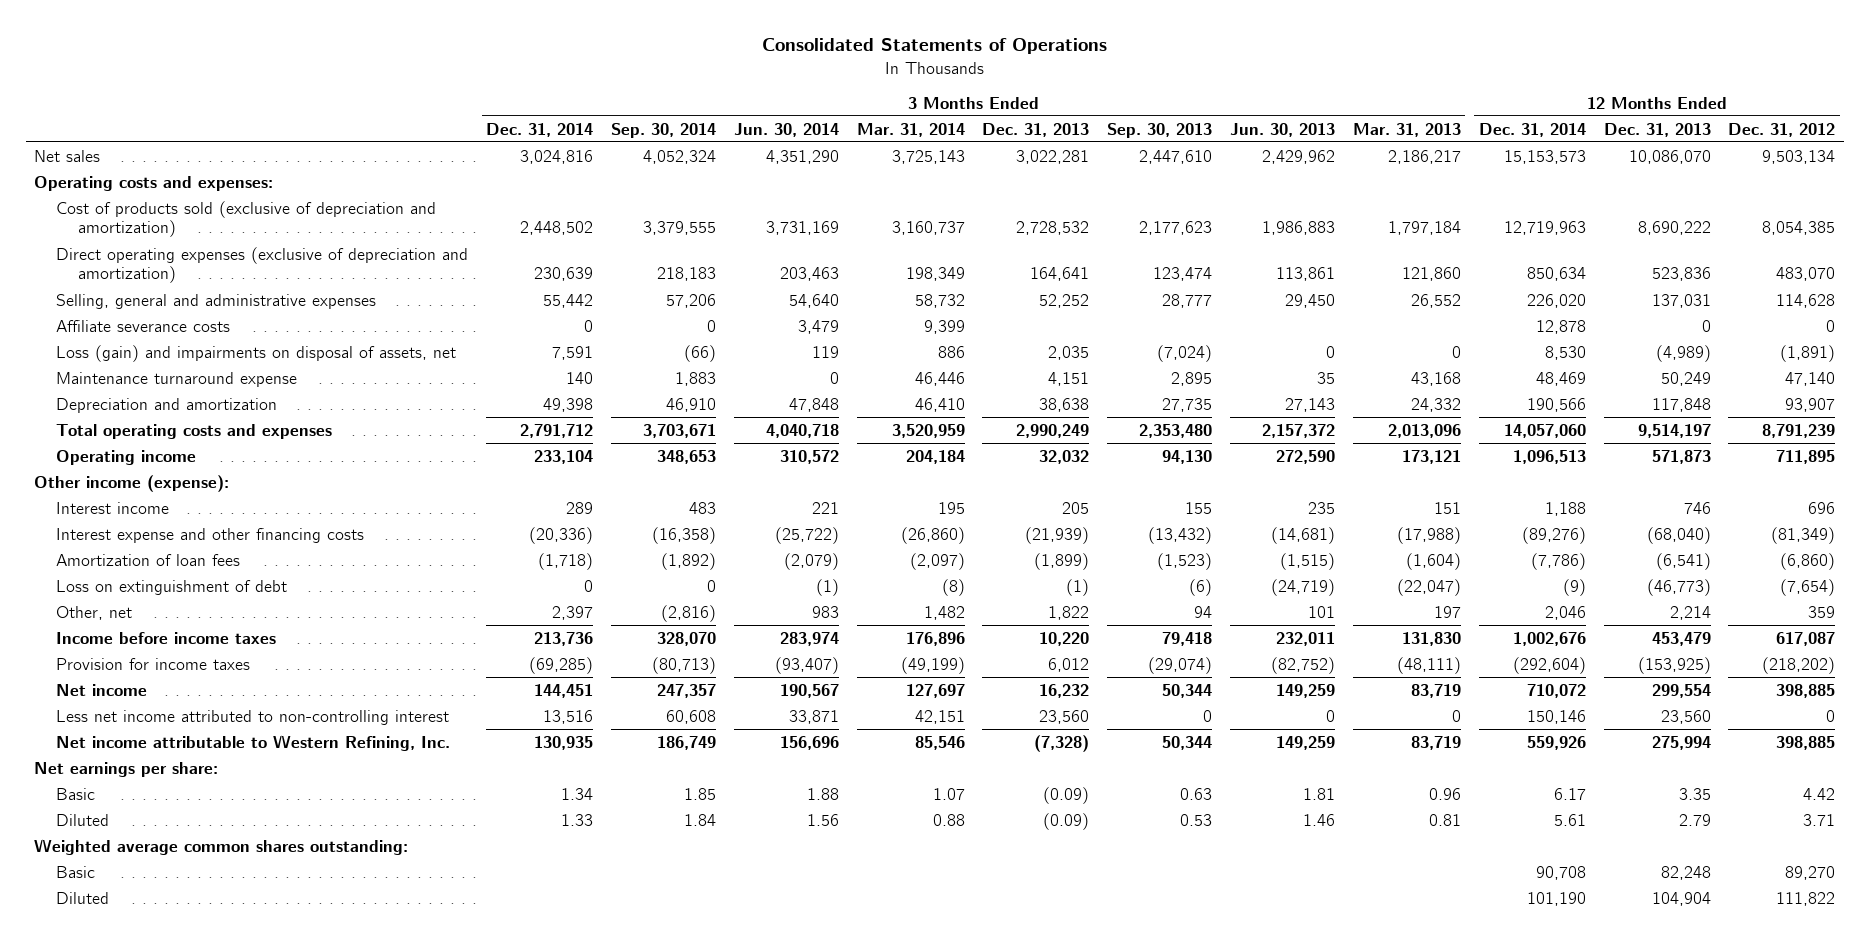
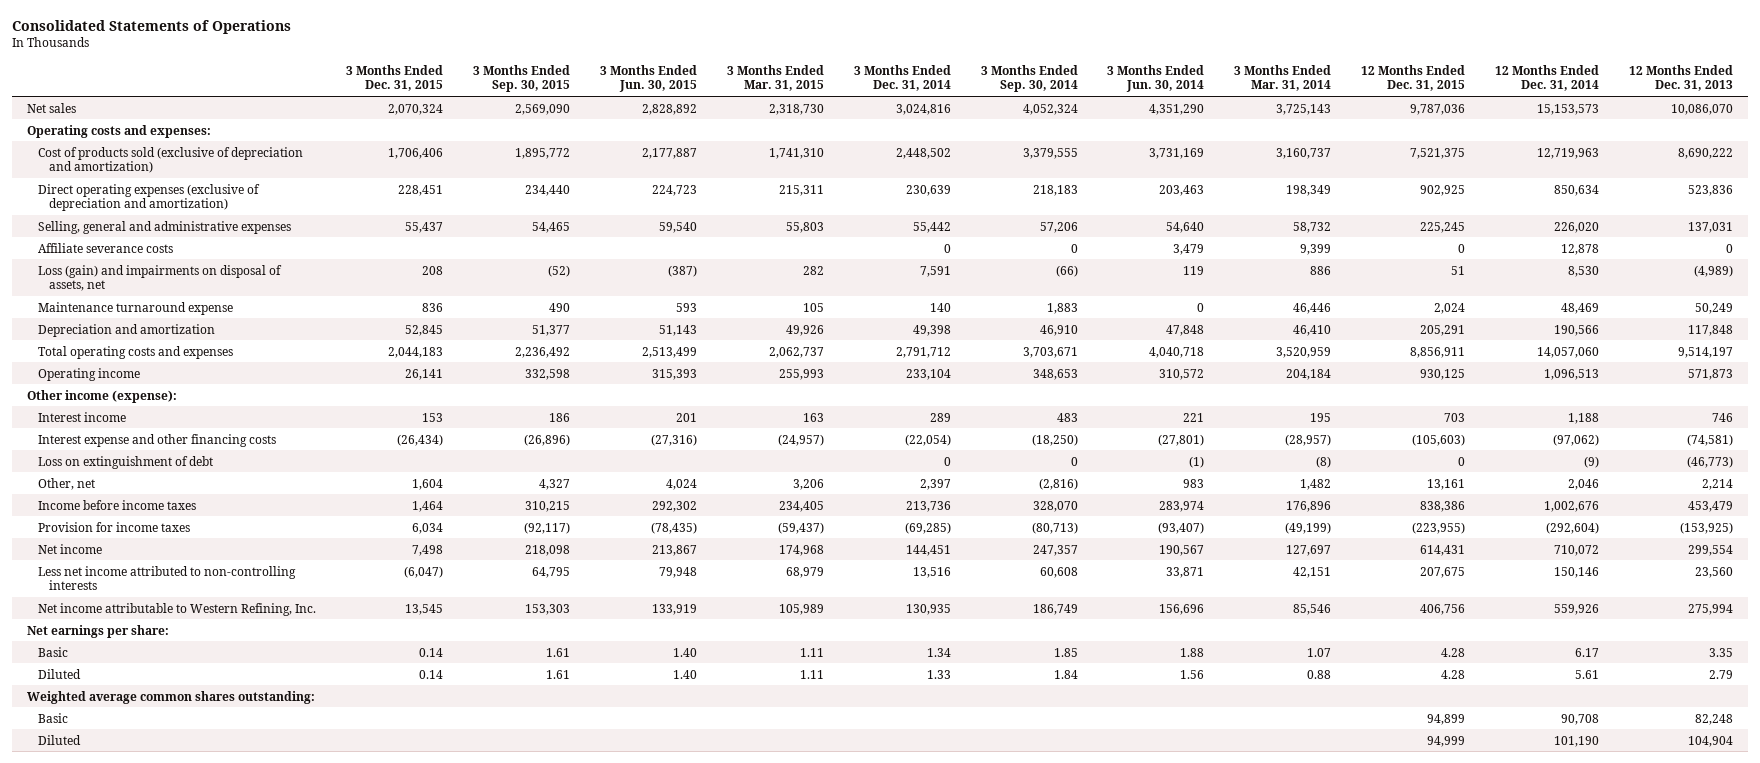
- | 3 Months Ended Dec. 31, 2014 | 3 Months Ended Sep. 30, 2014 | 3 Months Ended Jun. 30, 2014 | 3 Months Ended Mar. 31, 2014 | 3 Months Ended Dec. 31, 2013 | 3 Months Ended Sep. 30, 2013 | 3 Months Ended Jun. 30, 2013 | 3 Months Ended Mar. 31, 2013 | 12 Months Ended Dec. 31, 2014 | 12 Months Ended Dec. 31, 2013 | 12 Months Ended Dec. 31, 2012
+ | 3 Months Ended Dec. 31, 2015 | 3 Months Ended Sep. 30, 2015 | 3 Months Ended Jun. 30, 2015 | 3 Months Ended Mar. 31, 2015 | 3 Months Ended Dec. 31, 2014 | 3 Months Ended Sep. 30, 2014 | 3 Months Ended Jun. 30, 2014 | 3 Months Ended Mar. 31, 2014 | 12 Months Ended Dec. 31, 2015 | 12 Months Ended Dec. 31, 2014 | 12 Months Ended Dec. 31, 2013
- Interest expense and other financing costs | (20,336) | (16,358) | (25,722) | (26,860) | (21,939) | (13,432) | (14,681) | (17,988) | (89,276) | (68,040) | (81,349)
- Amortization of loan fees | (1,718) | (1,892) | (2,079) | (2,097) | (1,899) | (1,523) | (1,515) | (1,604) | (7,786) | (6,541) | (6,860)
+ Interest expense and other financing costs | (26,434) | (26,896) | (27,316) | (24,957) | (22,054) | (18,250) | (27,801) | (28,957) | (105,603) | (97,062) | (74,581)
- Less net income attributed to non-controlling interest | 13,516 | 60,608 | 33,871 | 42,151 | 23,560 | 0 | 0 | 0 | 150,146 | 23,560 | 0
+ Less net income attributed to non-controlling interests | (6,047) | 64,795 | 79,948 | 68,979 | 13,516 | 60,608 | 33,871 | 42,151 | 207,675 | 150,146 | 23,560

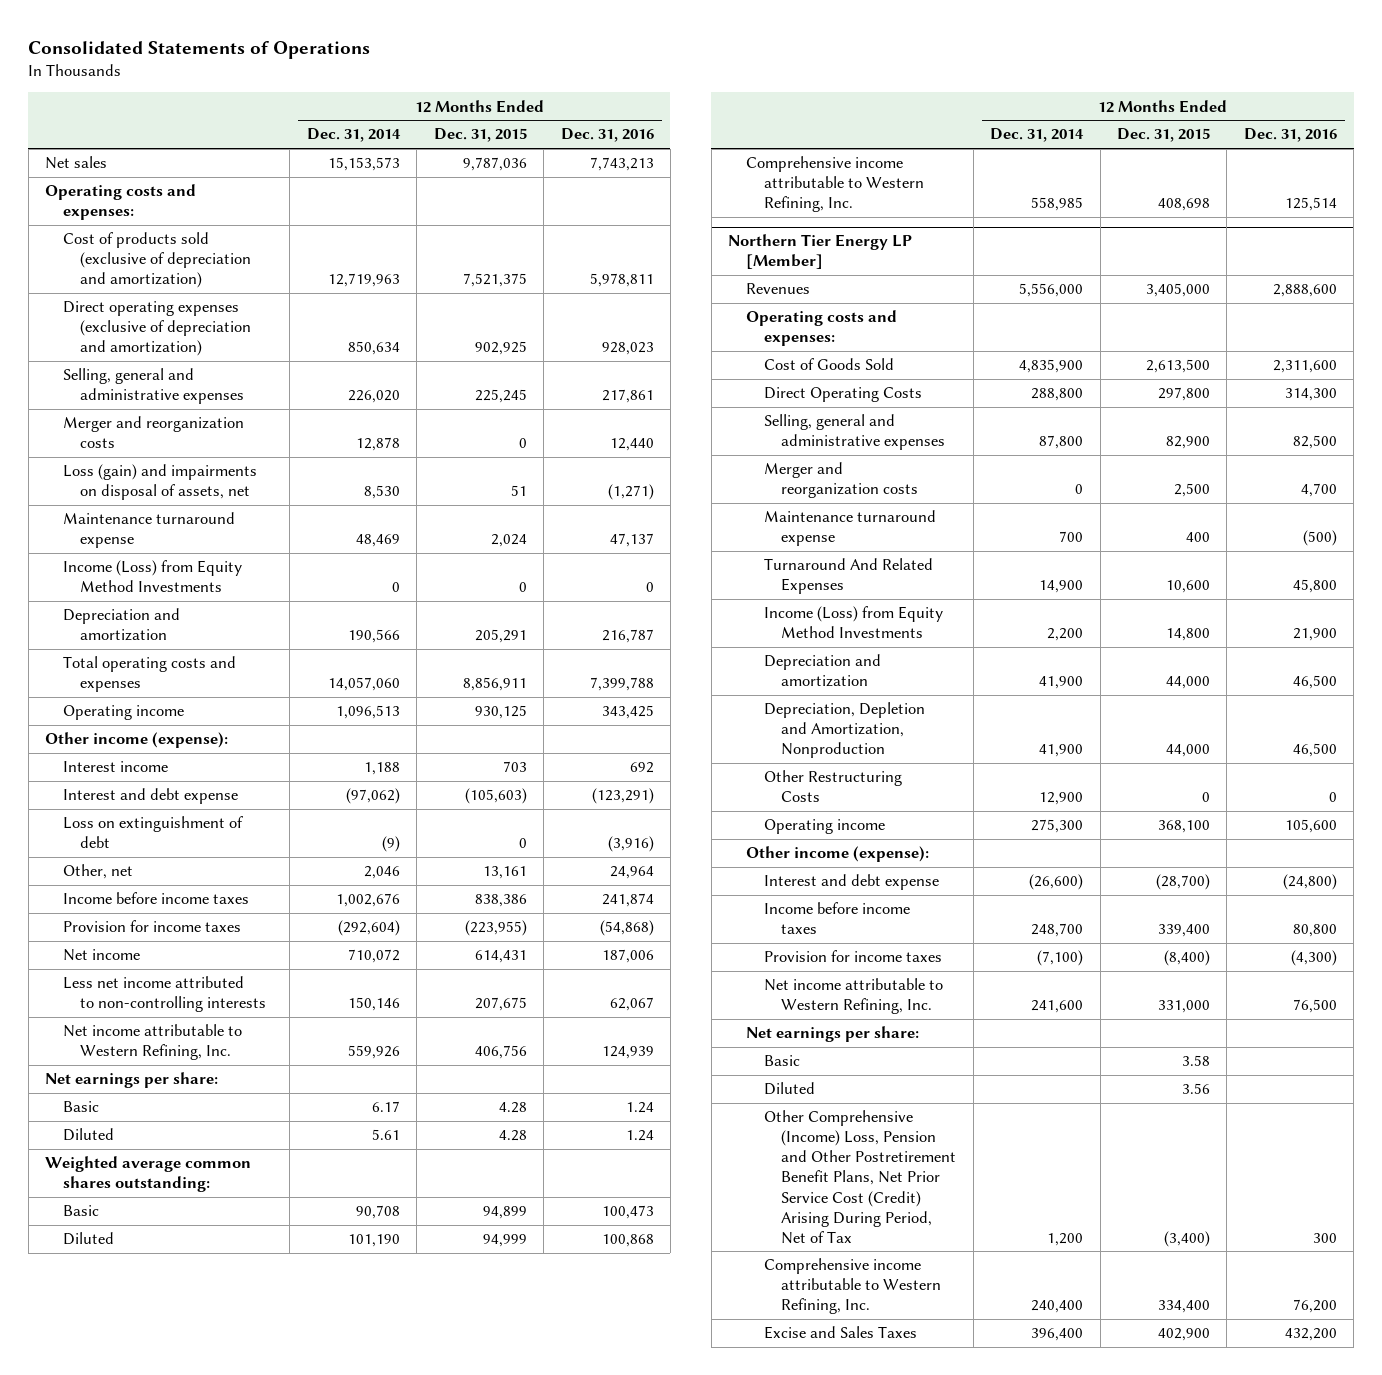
- | 3 Months Ended Dec. 31, 2015 | 3 Months Ended Sep. 30, 2015 | 3 Months Ended Jun. 30, 2015 | 3 Months Ended Mar. 31, 2015 | 3 Months Ended Dec. 31, 2014 | 3 Months Ended Sep. 30, 2014 | 3 Months Ended Jun. 30, 2014 | 3 Months Ended Mar. 31, 2014 | 12 Months Ended Dec. 31, 2015 | 12 Months Ended Dec. 31, 2014 | 12 Months Ended Dec. 31, 2013
+ | 12 Months Ended Dec. 31, 2014 | 12 Months Ended Dec. 31, 2015 | 12 Months Ended Dec. 31, 2016
- Affiliate severance costs | | | | | 0 | 0 | 3,479 | 9,399 | 0 | 12,878 | 0
+ Merger and reorganization costs | 12,878 | 0 | 12,440
+ Income (Loss) from Equity Method Investments | 0 | 0 | 0
- Interest expense and other financing costs | (26,434) | (26,896) | (27,316) | (24,957) | (22,054) | (18,250) | (27,801) | (28,957) | (105,603) | (97,062) | (74,581)
+ Interest and debt expense | (97,062) | (105,603) | (123,291)
+ Comprehensive income attributable to Western Refining, Inc. | 558,985 | 408,698 | 125,514
+ Northern Tier Energy LP [Member]
+ Revenues | 5,556,000 | 3,405,000 | 2,888,600
+ Operating costs and expenses:
+ Cost of Goods Sold | 4,835,900 | 2,613,500 | 2,311,600
+ Direct Operating Costs | 288,800 | 297,800 | 314,300
+ Selling, general and administrative expenses | 87,800 | 82,900 | 82,500
+ Merger and reorganization costs | 0 | 2,500 | 4,700
+ Maintenance turnaround expense | 700 | 400 | (500)
+ Turnaround And Related Expenses | 14,900 | 10,600 | 45,800
+ Income (Loss) from Equity Method Investments | 2,200 | 14,800 | 21,900
+ Depreciation and amortization | 41,900 | 44,000 | 46,500
+ Depreciation, Depletion and Amortization, Nonproduction | 41,900 | 44,000 | 46,500
+ Other Restructuring Costs | 12,900 | 0 | 0
+ Operating income | 275,300 | 368,100 | 105,600
+ Other income (expense):
+ Interest and debt expense | (26,600) | (28,700) | (24,800)
+ Income before income taxes | 248,700 | 339,400 | 80,800
+ Provision for income taxes | (7,100) | (8,400) | (4,300)
+ Net income attributable to Western Refining, Inc. | 241,600 | 331,000 | 76,500
+ Net earnings per share:
+ Basic | | 3.58 |
+ Diluted | | 3.56 |
+ Other Comprehensive (Income) Loss, Pension and Other Postretirement Benefit Plans, Net Prior Service Cost (Credit) Arising During Period, Net of Tax | 1,200 | (3,400) | 300
+ Comprehensive income attributable to Western Refining, Inc. | 240,400 | 334,400 | 76,200
+ Excise and Sales Taxes | 396,400 | 402,900 | 432,200

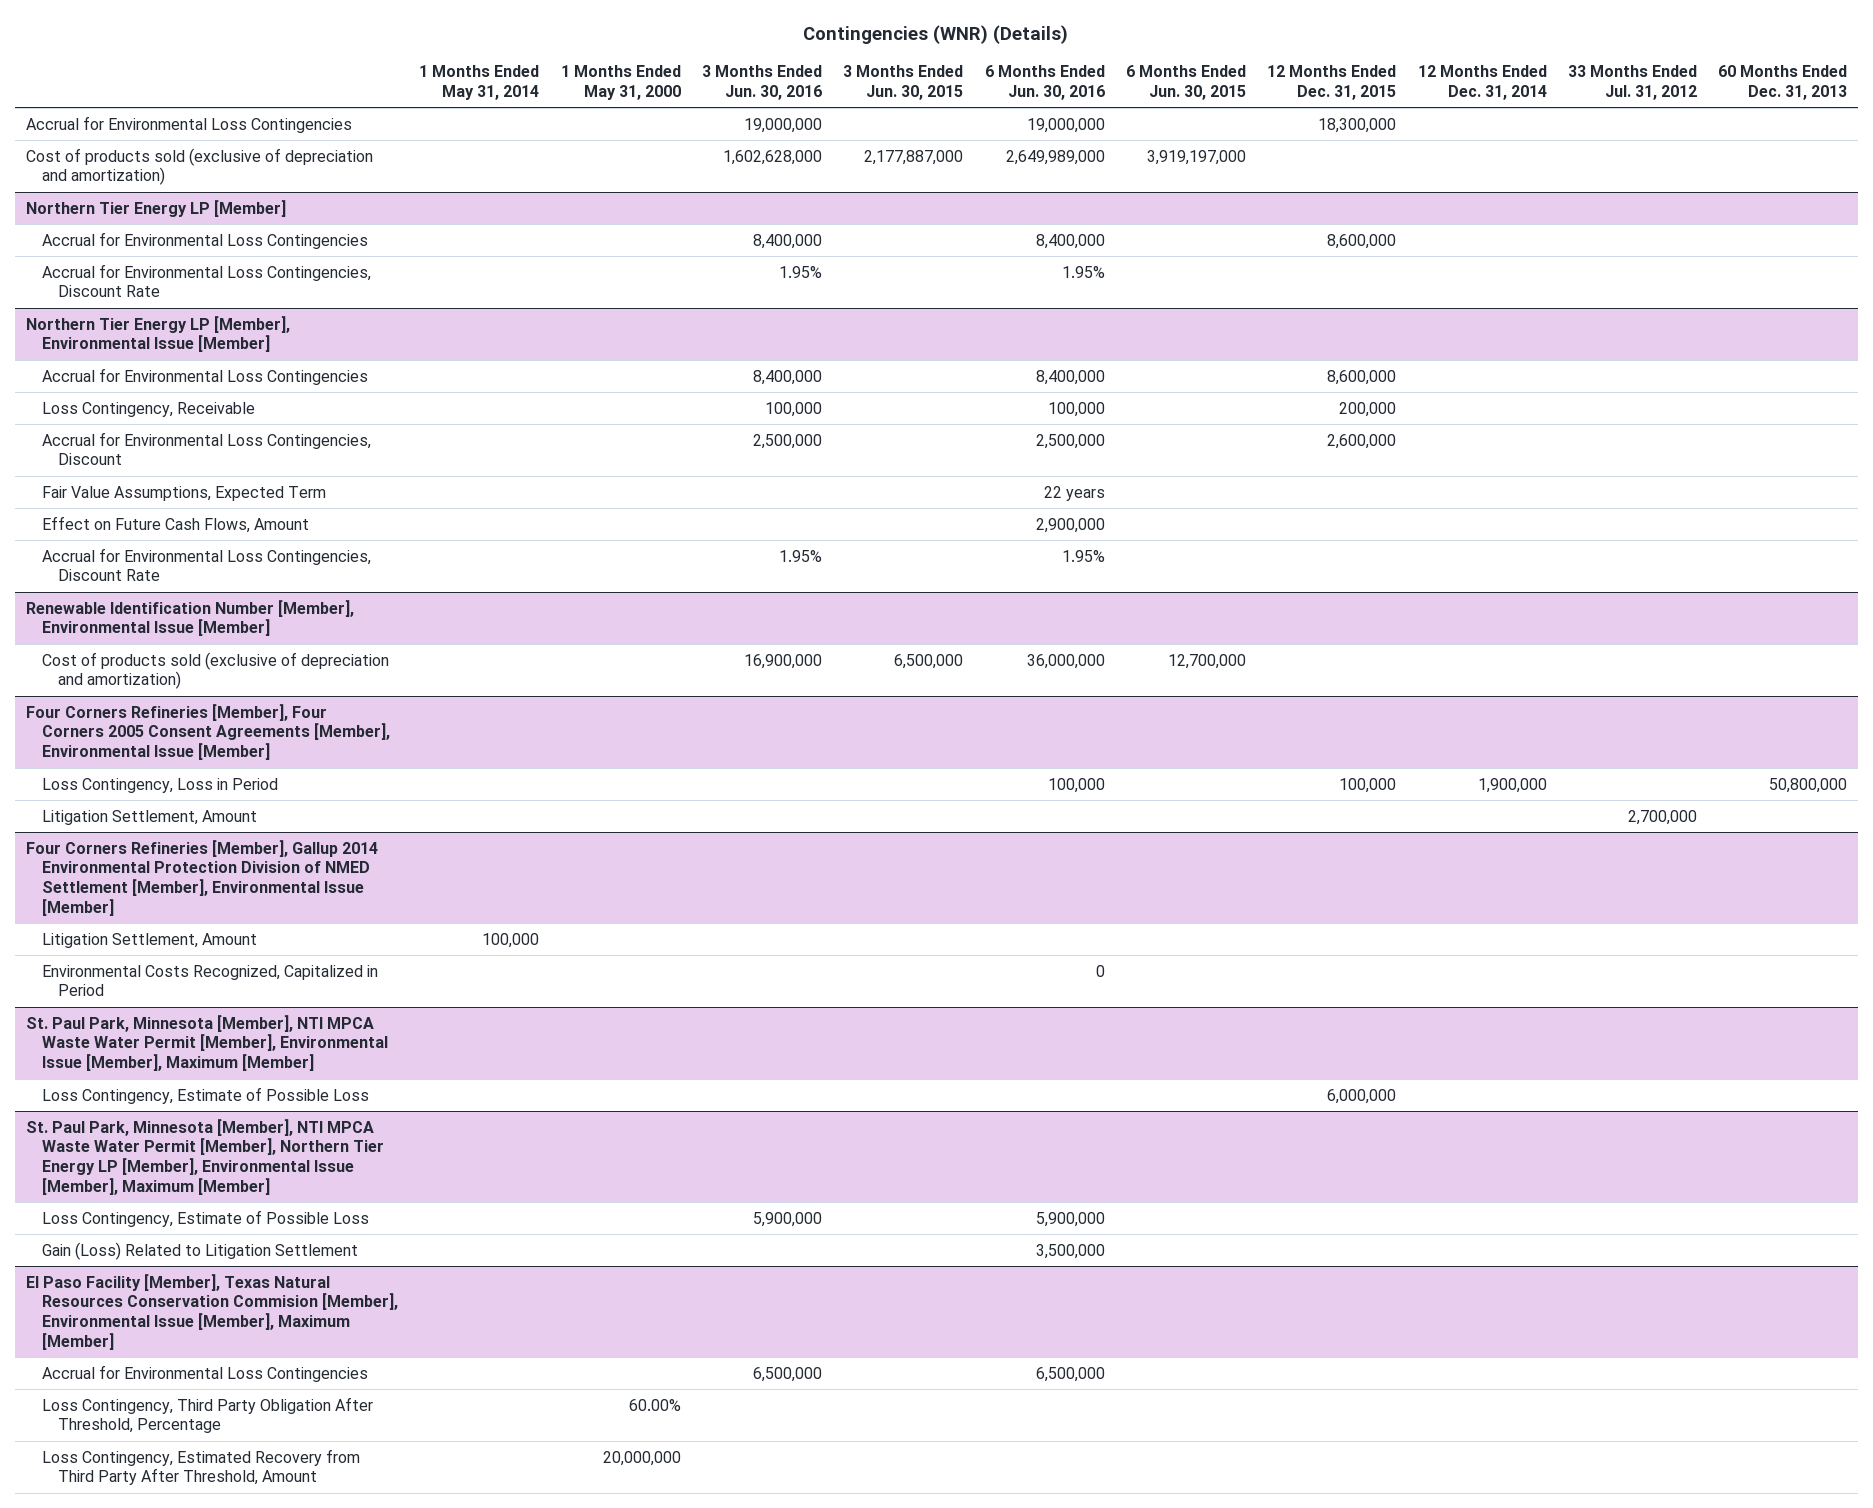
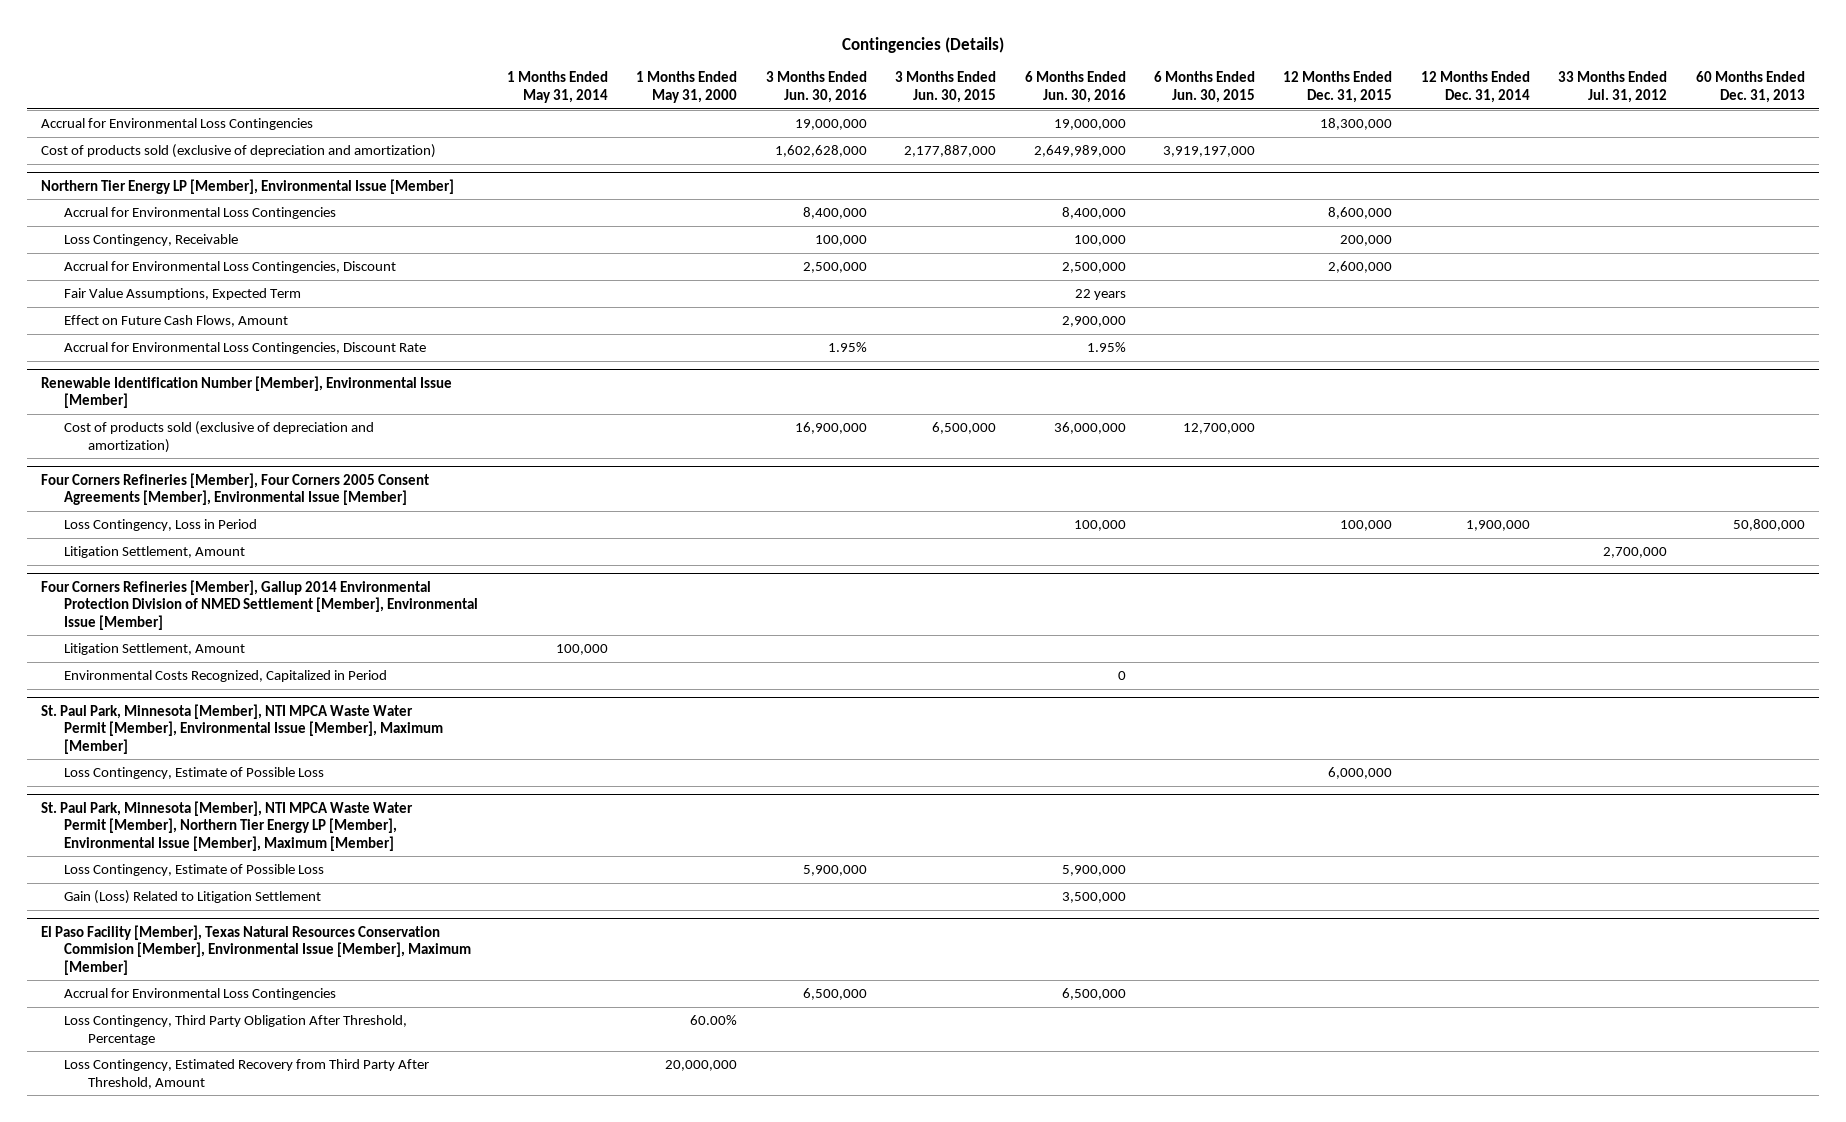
- Contingencies (WNR) (Details)
+ Contingencies (Details)
- Northern Tier Energy LP [Member]
- Accrual for Environmental Loss Contingencies | | | 8,400,000 | | 8,400,000 | | 8,600,000 | | |
- Accrual for Environmental Loss Contingencies, Discount Rate | | | 1.95% | | 1.95% | | | | |

